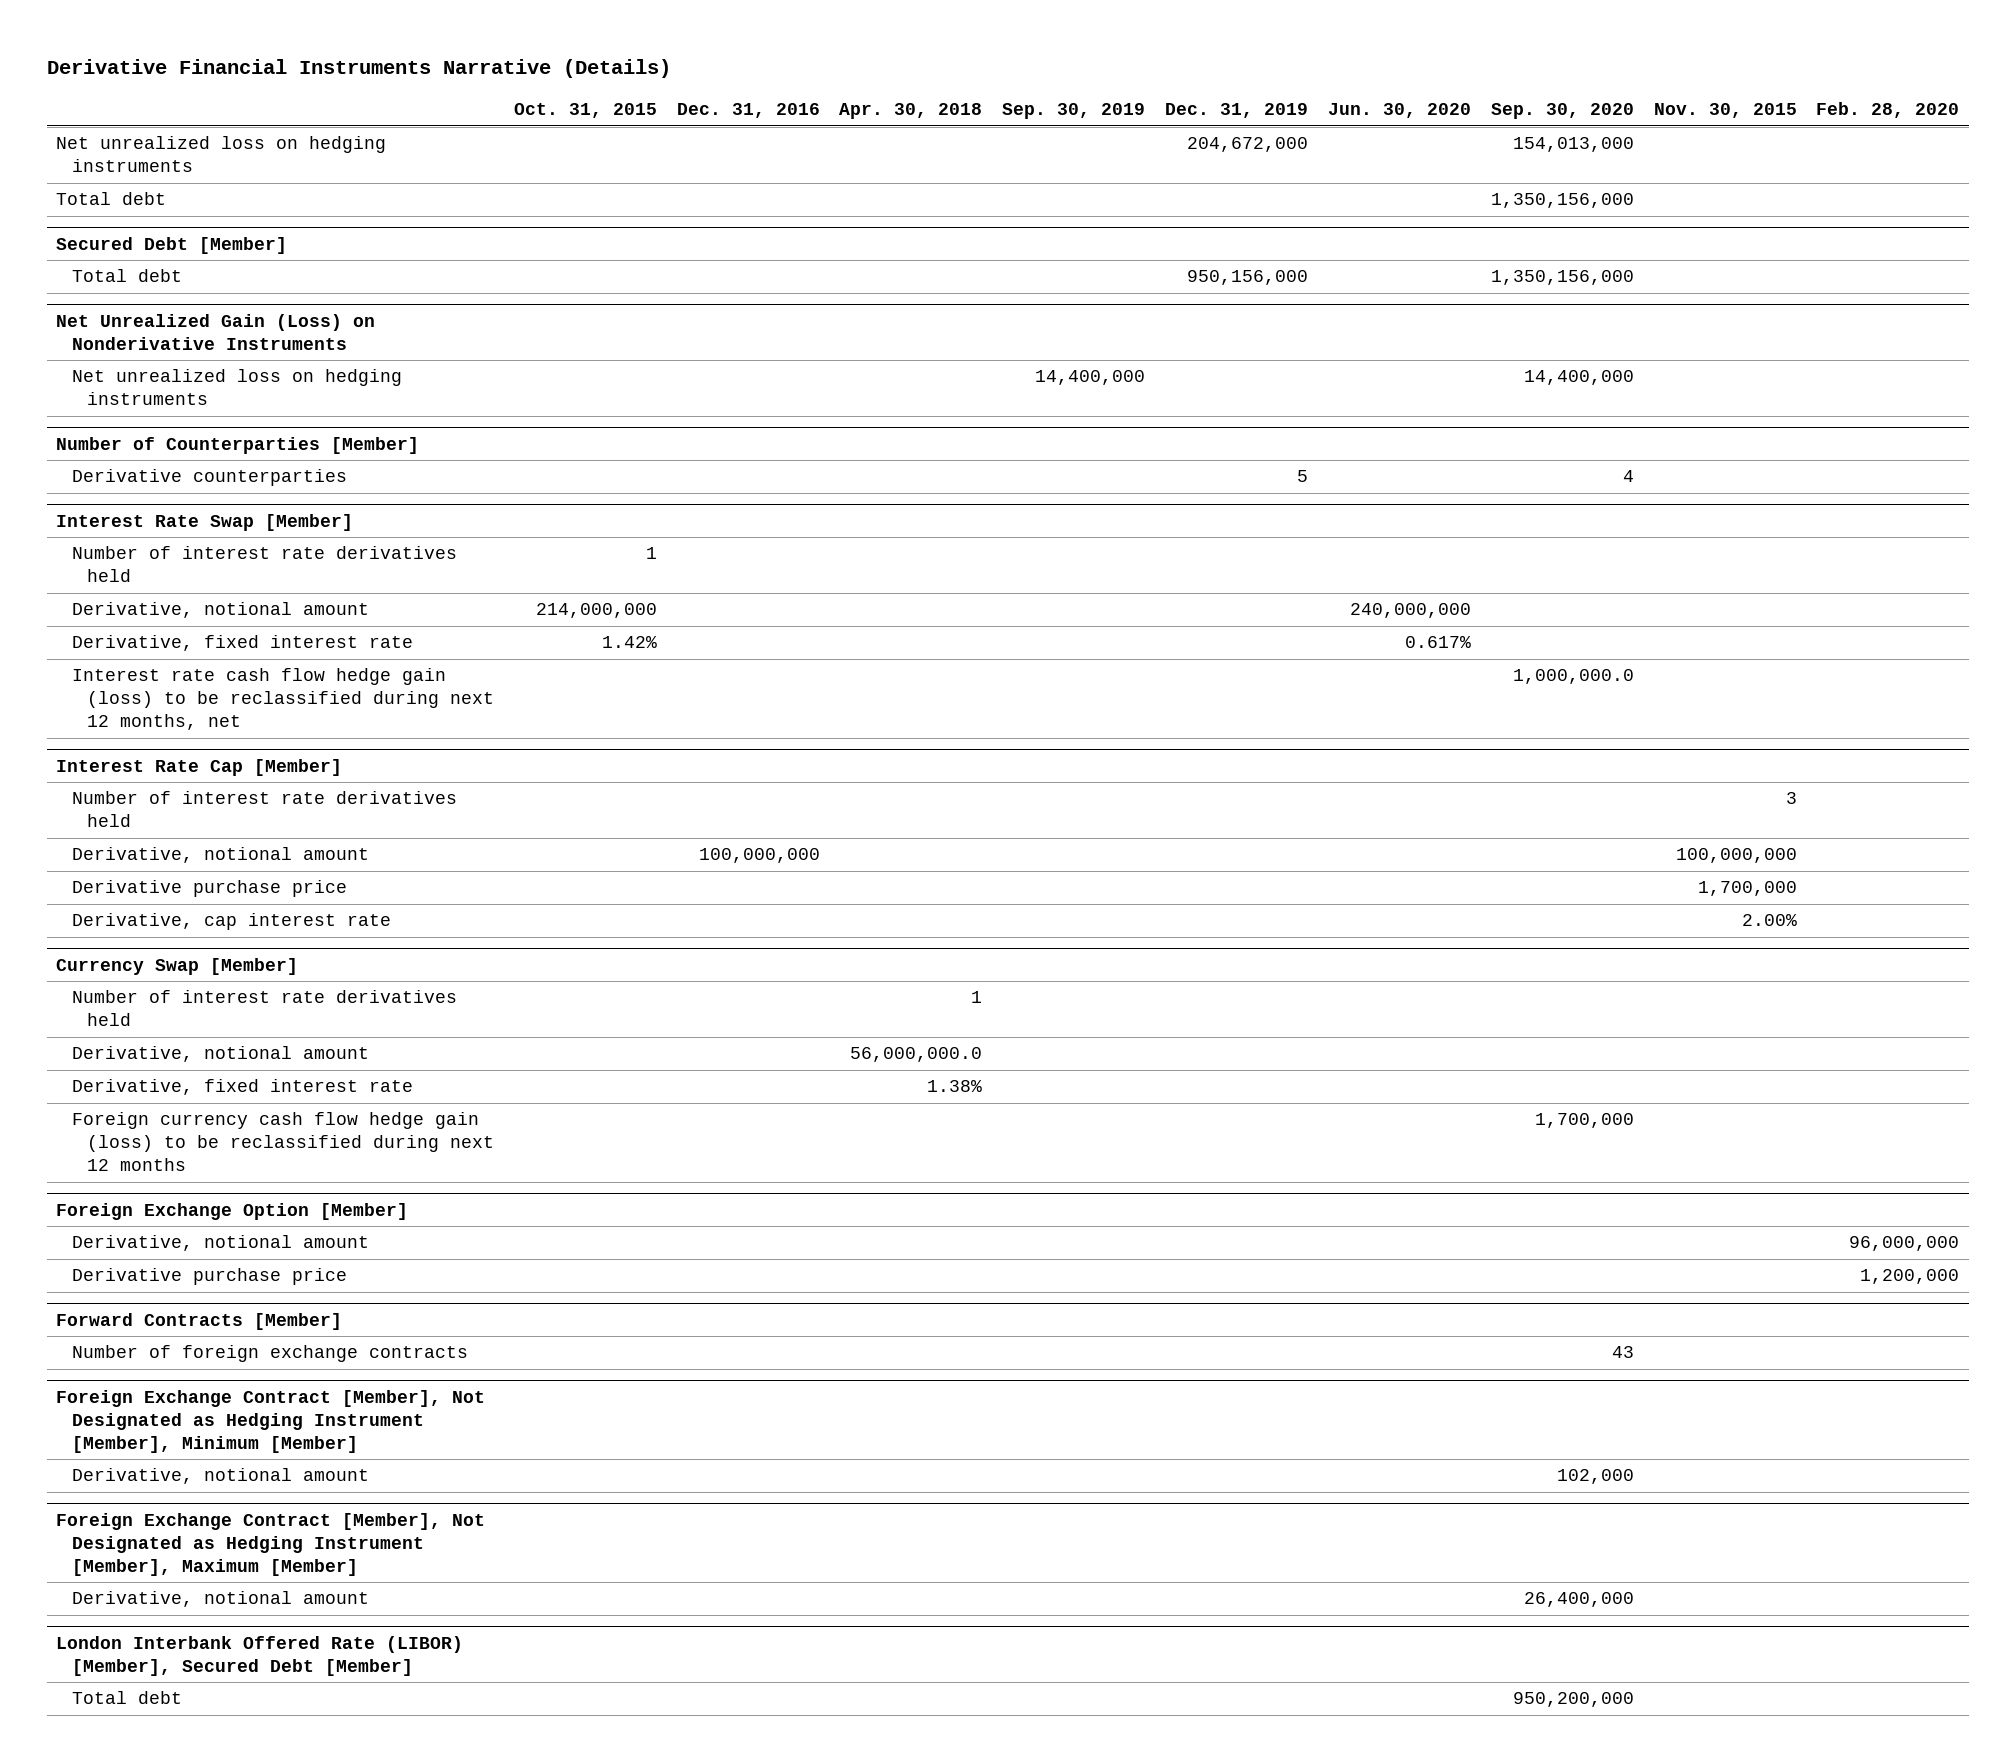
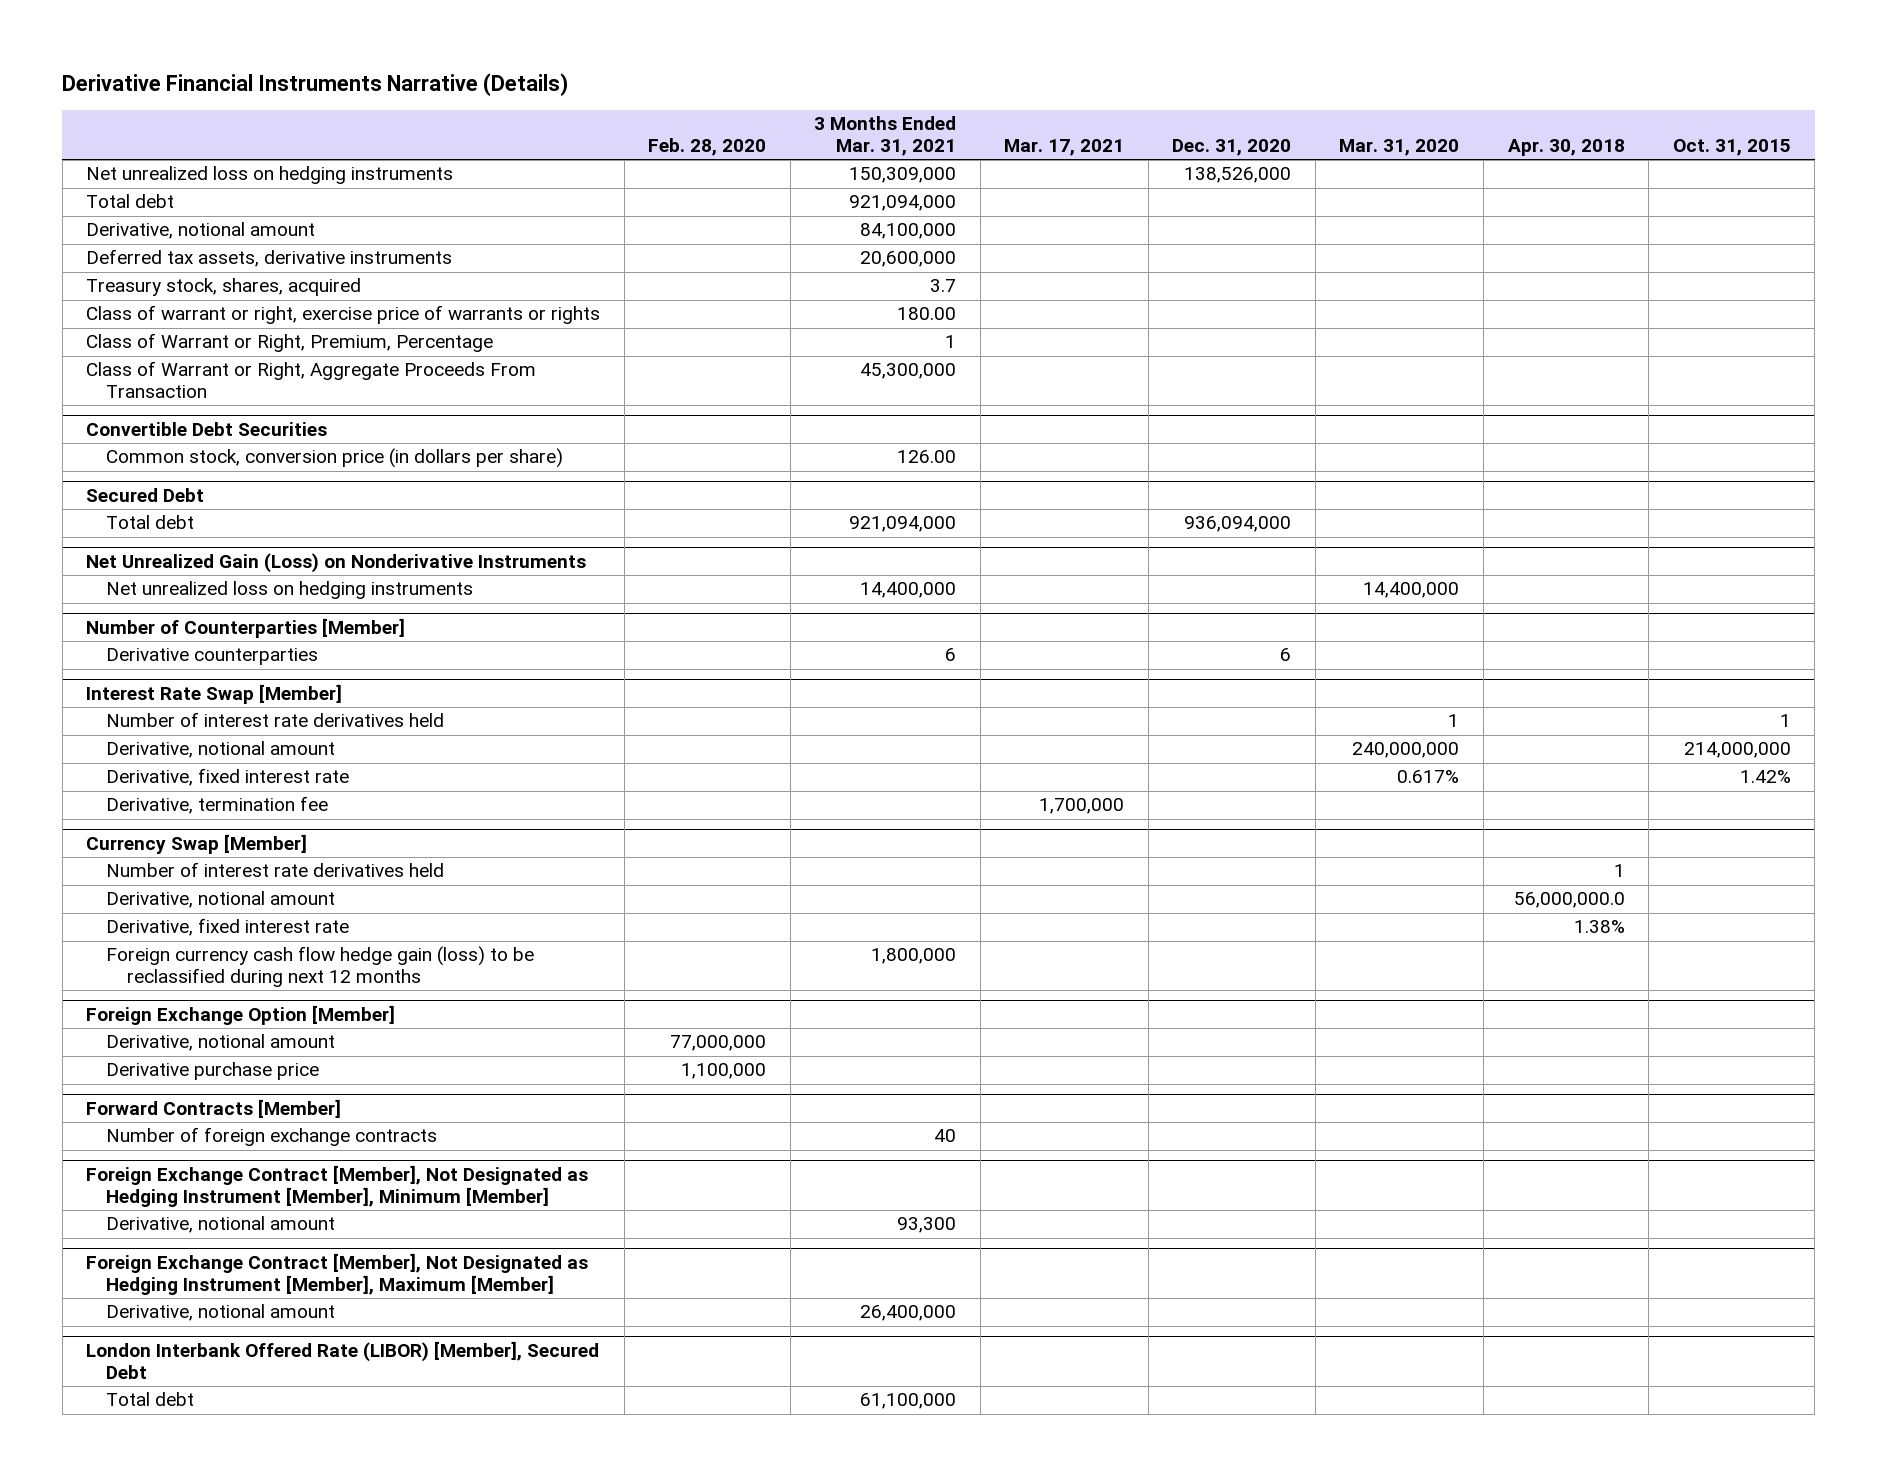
- | Oct. 31, 2015 | Dec. 31, 2016 | Apr. 30, 2018 | Sep. 30, 2019 | Dec. 31, 2019 | Jun. 30, 2020 | Sep. 30, 2020 | Nov. 30, 2015 | Feb. 28, 2020
+ | Feb. 28, 2020 | 3 Months Ended Mar. 31, 2021 | Mar. 17, 2021 | Dec. 31, 2020 | Mar. 31, 2020 | Apr. 30, 2018 | Oct. 31, 2015
- Secured Debt [Member]
+ Derivative, notional amount | | 84,100,000 | | | | |
+ Deferred tax assets, derivative instruments | | 20,600,000 | | | | |
+ Treasury stock, shares, acquired | | 3.7 | | | | |
+ Class of warrant or right, exercise price of warrants or rights | | 180.00 | | | | |
+ Class of Warrant or Right, Premium, Percentage | | 1 | | | | |
+ Class of Warrant or Right, Aggregate Proceeds From Transaction | | 45,300,000 | | | | |
+ Convertible Debt Securities
+ Common stock, conversion price (in dollars per share) | | 126.00 | | | | |
+ Secured Debt
@ Interest Rate Swap [Member]
- Interest rate cash flow hedge gain (loss) to be reclassified during next 12 months, net | | | | | | | 1,000,000.0 | |
- Interest Rate Cap [Member]
- Number of interest rate derivatives held | | | | | | | | 3 |
- Derivative, notional amount | | 100,000,000 | | | | | | 100,000,000 |
- Derivative purchase price | | | | | | | | 1,700,000 |
- Derivative, cap interest rate | | | | | | | | 2.00% |
@ Interest Rate Swap [Member]
+ Derivative, termination fee | | | 1,700,000 | | | |
@ Foreign Exchange Option [Member]
- Derivative, notional amount | | | | | | | | | 96,000,000
- Derivative purchase price | | | | | | | | | 1,200,000
+ Derivative, notional amount | 77,000,000 | | | | | |
+ Derivative purchase price | 1,100,000 | | | | | |
- London Interbank Offered Rate (LIBOR) [Member], Secured Debt [Member]
+ London Interbank Offered Rate (LIBOR) [Member], Secured Debt

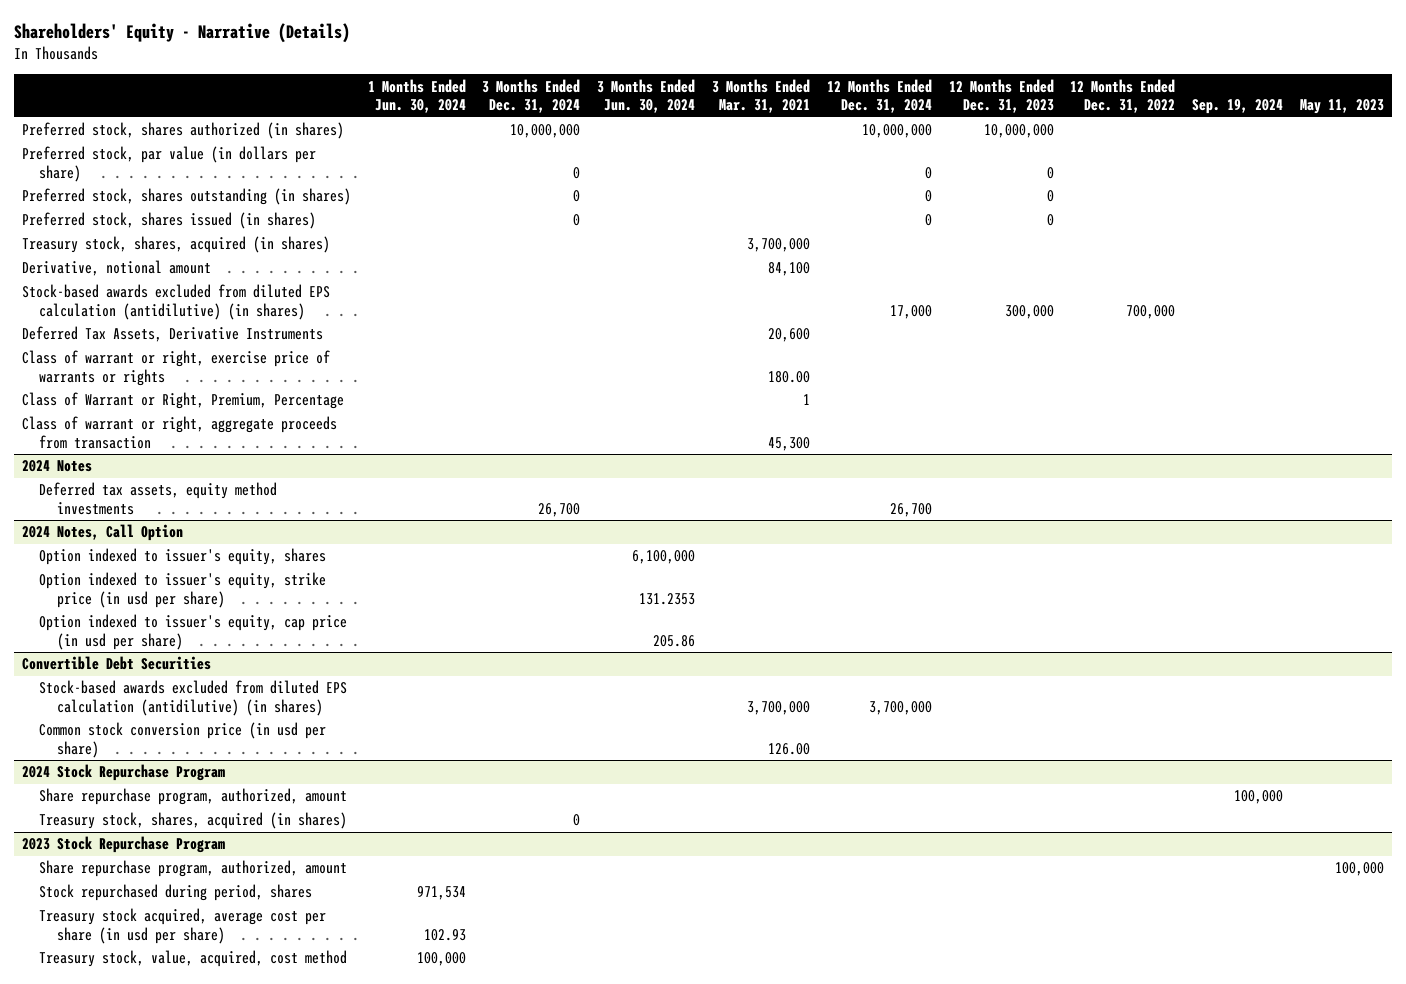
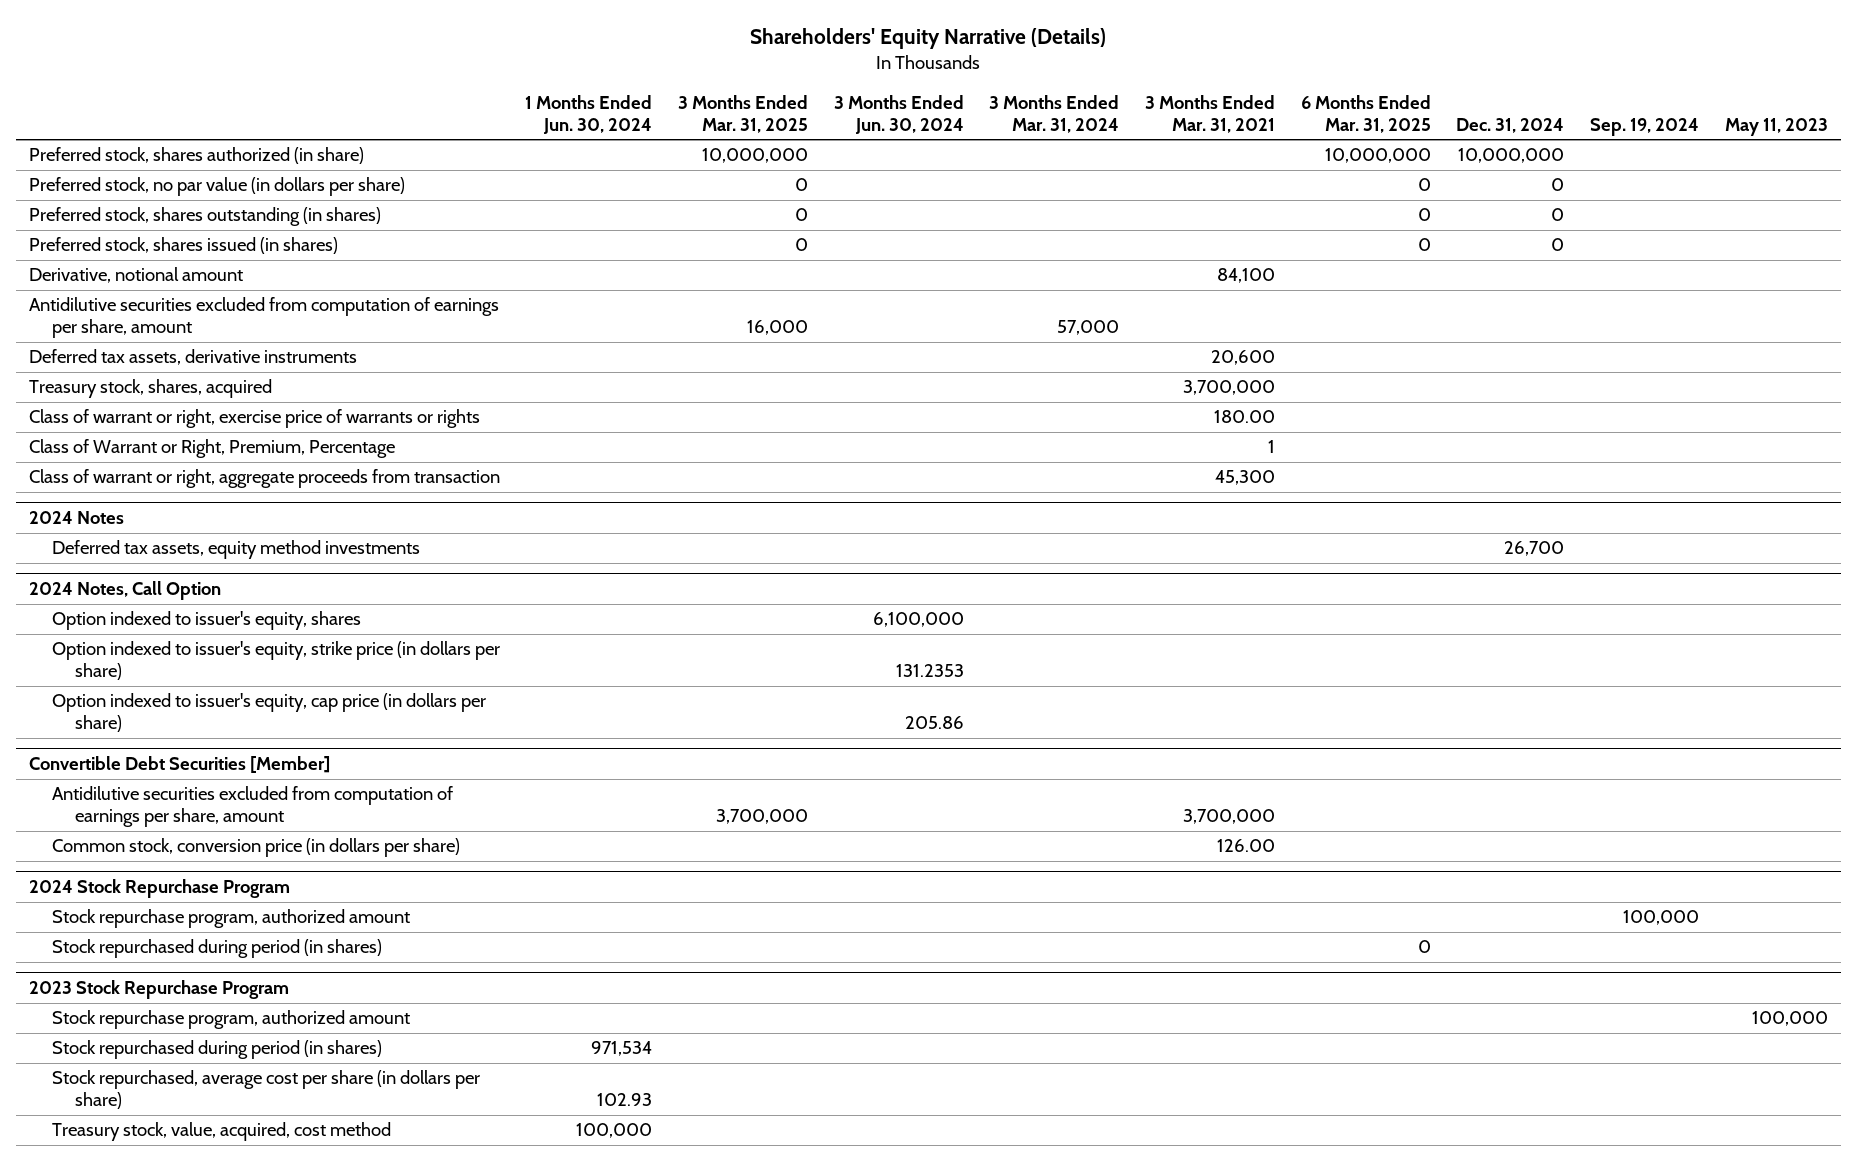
- Shareholders' Equity - Narrative (Details)
+ Shareholders' Equity Narrative (Details)
- | 1 Months Ended Jun. 30, 2024 | 3 Months Ended Dec. 31, 2024 | 3 Months Ended Jun. 30, 2024 | 3 Months Ended Mar. 31, 2021 | 12 Months Ended Dec. 31, 2024 | 12 Months Ended Dec. 31, 2023 | 12 Months Ended Dec. 31, 2022 | Sep. 19, 2024 | May 11, 2023
+ | 1 Months Ended Jun. 30, 2024 | 3 Months Ended Mar. 31, 2025 | 3 Months Ended Jun. 30, 2024 | 3 Months Ended Mar. 31, 2024 | 3 Months Ended Mar. 31, 2021 | 6 Months Ended Mar. 31, 2025 | Dec. 31, 2024 | Sep. 19, 2024 | May 11, 2023
- Preferred stock, shares authorized (in shares) | | 10,000,000 | | | 10,000,000 | 10,000,000 | | |
- Preferred stock, par value (in dollars per share) | | 0 | | | 0 | 0 | | |
+ Preferred stock, shares authorized (in share) | | 10,000,000 | | | | 10,000,000 | 10,000,000 | |
+ Preferred stock, no par value (in dollars per share) | | 0 | | | | 0 | 0 | |
- Treasury stock, shares, acquired (in shares) | | | | 3,700,000 | | | | |
- Stock-based awards excluded from diluted EPS calculation (antidilutive) (in shares) | | | | | 17,000 | 300,000 | 700,000 | |
- Deferred Tax Assets, Derivative Instruments | | | | 20,600 | | | | |
+ Antidilutive securities excluded from computation of earnings per share, amount | | 16,000 | | 57,000 | | | | |
+ Deferred tax assets, derivative instruments | | | | | 20,600 | | | |
+ Treasury stock, shares, acquired | | | | | 3,700,000 | | | |
@ 2024 Notes, Call Option
- Option indexed to issuer's equity, strike price (in usd per share) | | | 131.2353 | | | | | |
- Option indexed to issuer's equity, cap price (in usd per share) | | | 205.86 | | | | | |
- Convertible Debt Securities
- Stock-based awards excluded from diluted EPS calculation (antidilutive) (in shares) | | | | 3,700,000 | 3,700,000 | | | |
- Common stock conversion price (in usd per share) | | | | 126.00 | | | | |
@ 2024 Notes, Call Option
+ Option indexed to issuer's equity, strike price (in dollars per share) | | | 131.2353 | | | | | |
+ Option indexed to issuer's equity, cap price (in dollars per share) | | | 205.86 | | | | | |
+ Convertible Debt Securities [Member]
+ Antidilutive securities excluded from computation of earnings per share, amount | | 3,700,000 | | | 3,700,000 | | | |
+ Common stock, conversion price (in dollars per share) | | | | | 126.00 | | | |
@ 2024 Stock Repurchase Program
- Share repurchase program, authorized, amount | | | | | | | | 100,000 |
- Treasury stock, shares, acquired (in shares) | | 0 | | | | | | |
+ Stock repurchase program, authorized amount | | | | | | | | 100,000 |
+ Stock repurchased during period (in shares) | | | | | | 0 | | |
@ 2023 Stock Repurchase Program
- Share repurchase program, authorized, amount | | | | | | | | | 100,000
- Stock repurchased during period, shares | 971,534 | | | | | | | |
- Treasury stock acquired, average cost per share (in usd per share) | 102.93 | | | | | | | |
+ Stock repurchase program, authorized amount | | | | | | | | | 100,000
+ Stock repurchased during period (in shares) | 971,534 | | | | | | | |
+ Stock repurchased, average cost per share (in dollars per share) | 102.93 | | | | | | | |

